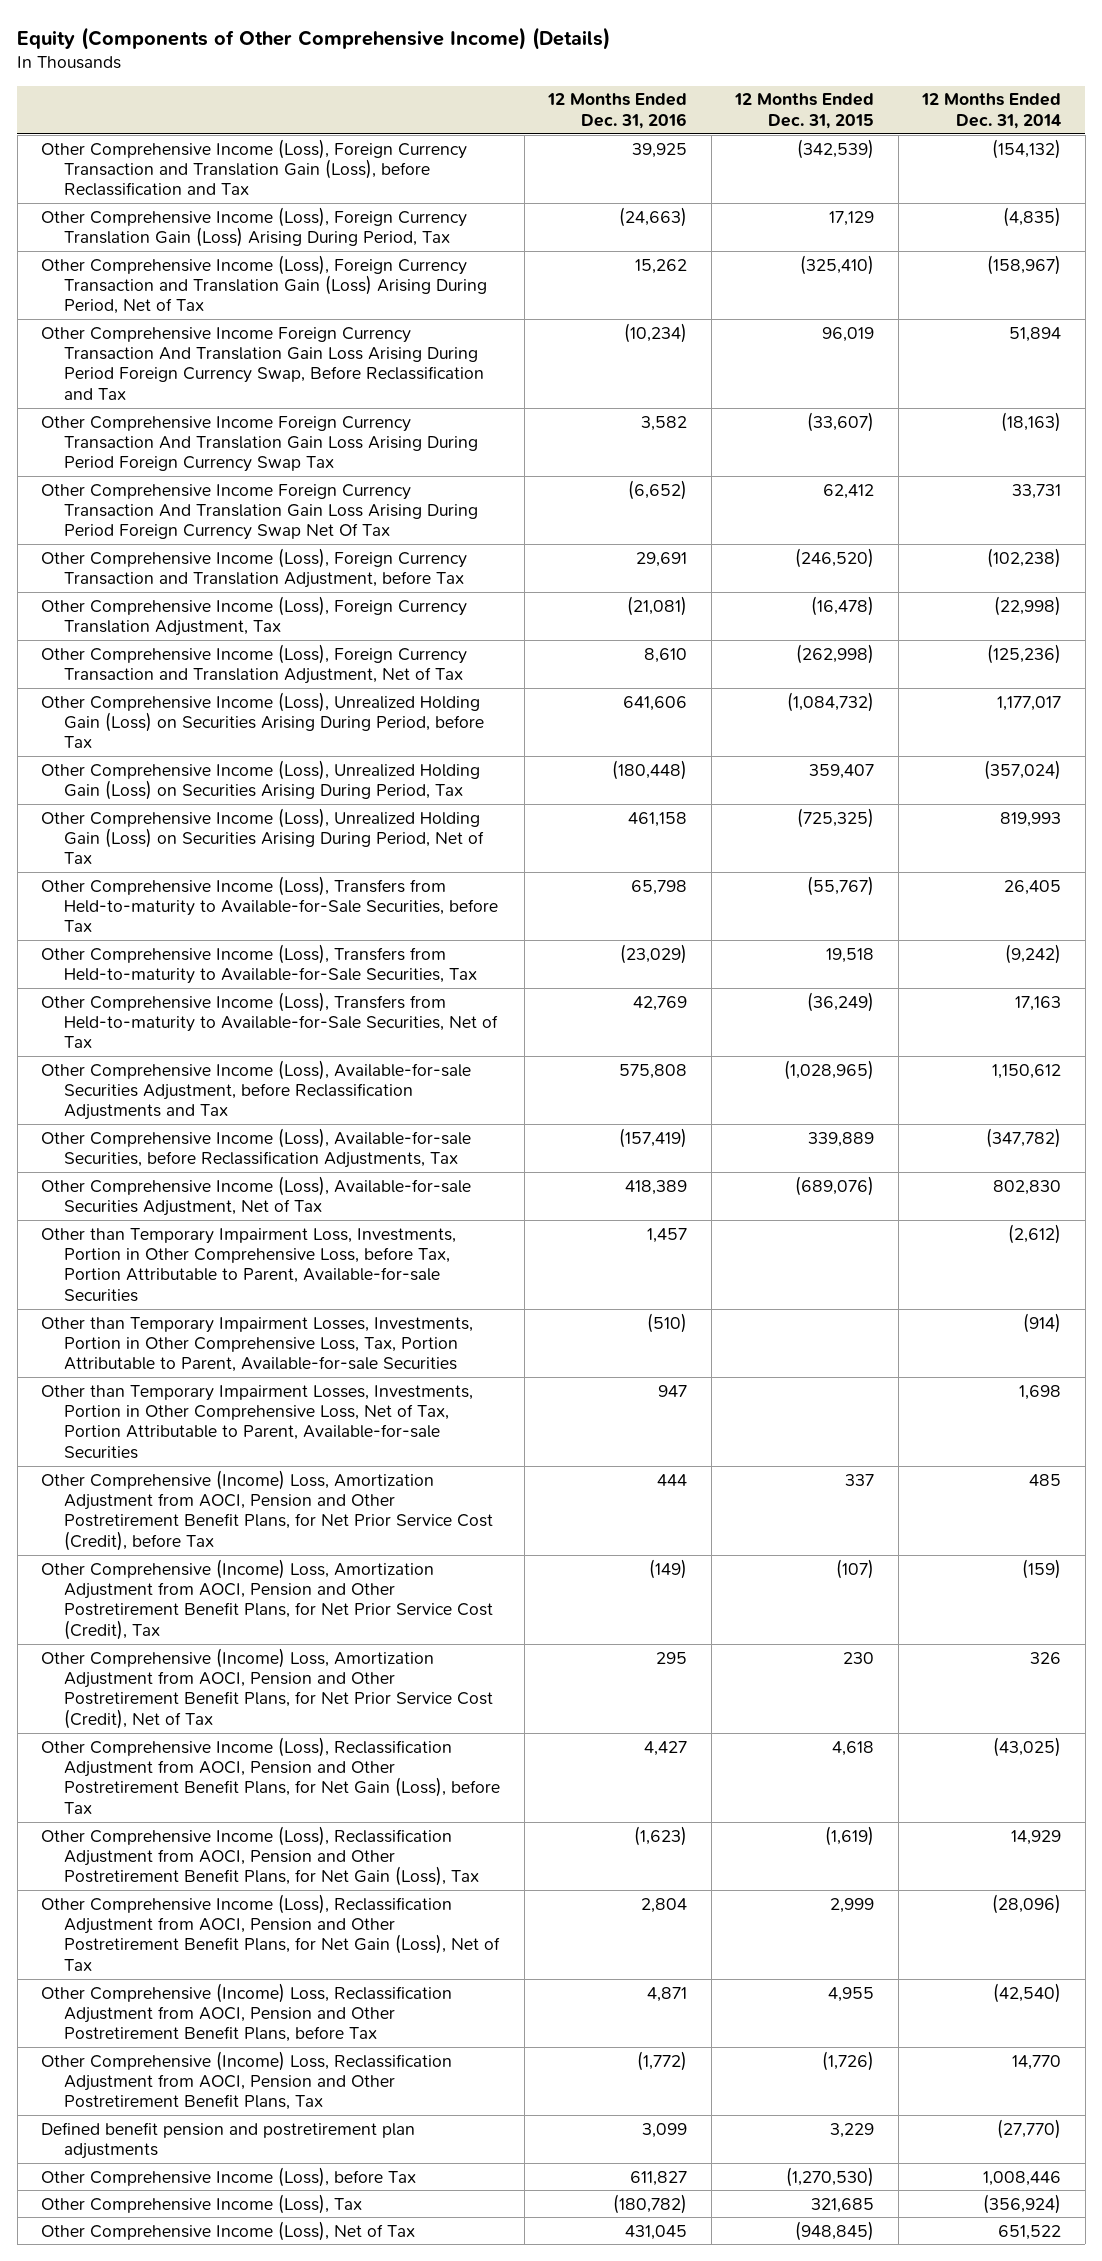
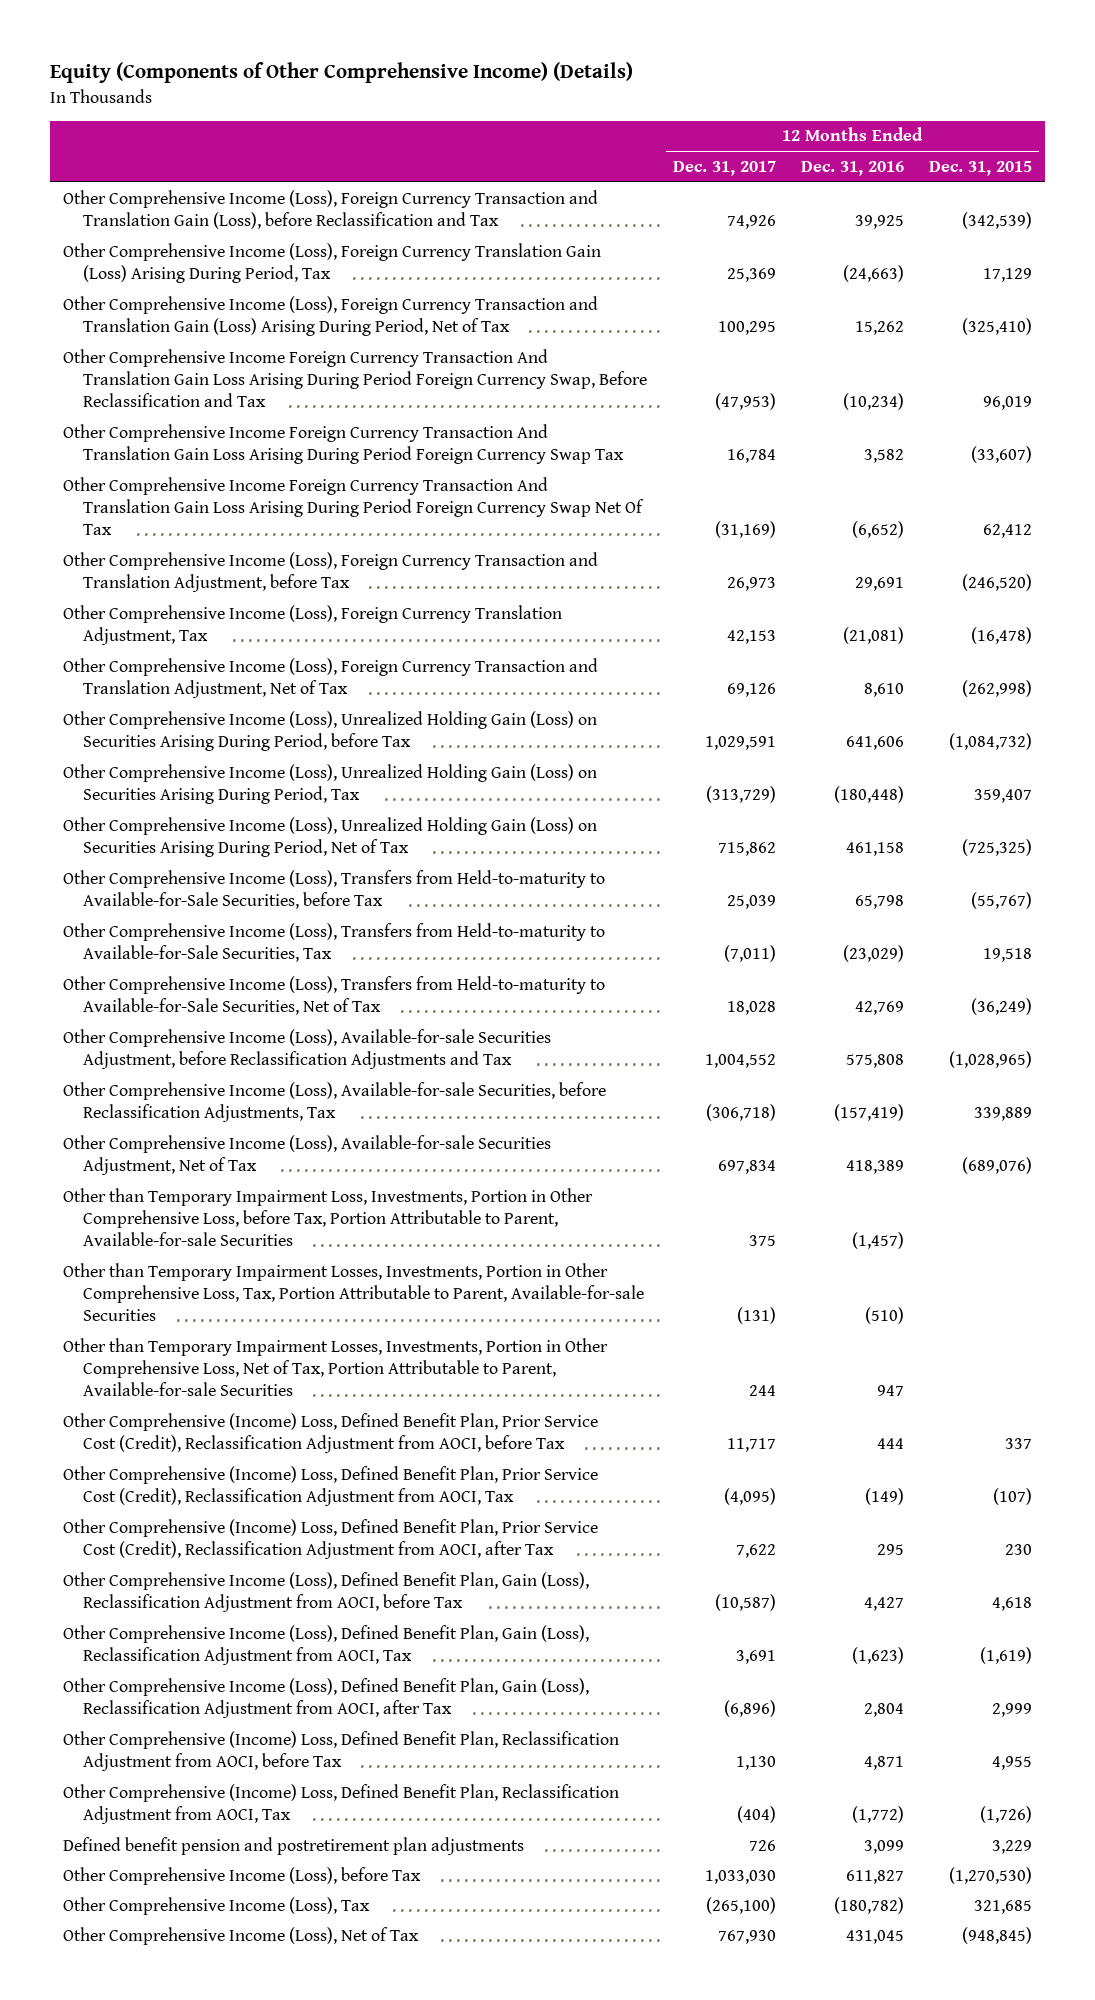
- | 12 Months Ended Dec. 31, 2016 | 12 Months Ended Dec. 31, 2015 | 12 Months Ended Dec. 31, 2014
+ | 12 Months Ended Dec. 31, 2017 | 12 Months Ended Dec. 31, 2016 | 12 Months Ended Dec. 31, 2015
- Other than Temporary Impairment Loss, Investments, Portion in Other Comprehensive Loss, before Tax, Portion Attributable to Parent, Available-for-sale Securities | 1,457 | | (2,612)
+ Other than Temporary Impairment Loss, Investments, Portion in Other Comprehensive Loss, before Tax, Portion Attributable to Parent, Available-for-sale Securities | 375 | (1,457) |
- Other Comprehensive (Income) Loss, Amortization Adjustment from AOCI, Pension and Other Postretirement Benefit Plans, for Net Prior Service Cost (Credit), before Tax | 444 | 337 | 485
- Other Comprehensive (Income) Loss, Amortization Adjustment from AOCI, Pension and Other Postretirement Benefit Plans, for Net Prior Service Cost (Credit), Tax | (149) | (107) | (159)
- Other Comprehensive (Income) Loss, Amortization Adjustment from AOCI, Pension and Other Postretirement Benefit Plans, for Net Prior Service Cost (Credit), Net of Tax | 295 | 230 | 326
- Other Comprehensive Income (Loss), Reclassification Adjustment from AOCI, Pension and Other Postretirement Benefit Plans, for Net Gain (Loss), before Tax | 4,427 | 4,618 | (43,025)
- Other Comprehensive Income (Loss), Reclassification Adjustment from AOCI, Pension and Other Postretirement Benefit Plans, for Net Gain (Loss), Tax | (1,623) | (1,619) | 14,929
- Other Comprehensive Income (Loss), Reclassification Adjustment from AOCI, Pension and Other Postretirement Benefit Plans, for Net Gain (Loss), Net of Tax | 2,804 | 2,999 | (28,096)
- Other Comprehensive (Income) Loss, Reclassification Adjustment from AOCI, Pension and Other Postretirement Benefit Plans, before Tax | 4,871 | 4,955 | (42,540)
- Other Comprehensive (Income) Loss, Reclassification Adjustment from AOCI, Pension and Other Postretirement Benefit Plans, Tax | (1,772) | (1,726) | 14,770
+ Other Comprehensive (Income) Loss, Defined Benefit Plan, Prior Service Cost (Credit), Reclassification Adjustment from AOCI, before Tax | 11,717 | 444 | 337
+ Other Comprehensive (Income) Loss, Defined Benefit Plan, Prior Service Cost (Credit), Reclassification Adjustment from AOCI, Tax | (4,095) | (149) | (107)
+ Other Comprehensive (Income) Loss, Defined Benefit Plan, Prior Service Cost (Credit), Reclassification Adjustment from AOCI, after Tax | 7,622 | 295 | 230
+ Other Comprehensive Income (Loss), Defined Benefit Plan, Gain (Loss), Reclassification Adjustment from AOCI, before Tax | (10,587) | 4,427 | 4,618
+ Other Comprehensive Income (Loss), Defined Benefit Plan, Gain (Loss), Reclassification Adjustment from AOCI, Tax | 3,691 | (1,623) | (1,619)
+ Other Comprehensive Income (Loss), Defined Benefit Plan, Gain (Loss), Reclassification Adjustment from AOCI, after Tax | (6,896) | 2,804 | 2,999
+ Other Comprehensive (Income) Loss, Defined Benefit Plan, Reclassification Adjustment from AOCI, before Tax | 1,130 | 4,871 | 4,955
+ Other Comprehensive (Income) Loss, Defined Benefit Plan, Reclassification Adjustment from AOCI, Tax | (404) | (1,772) | (1,726)

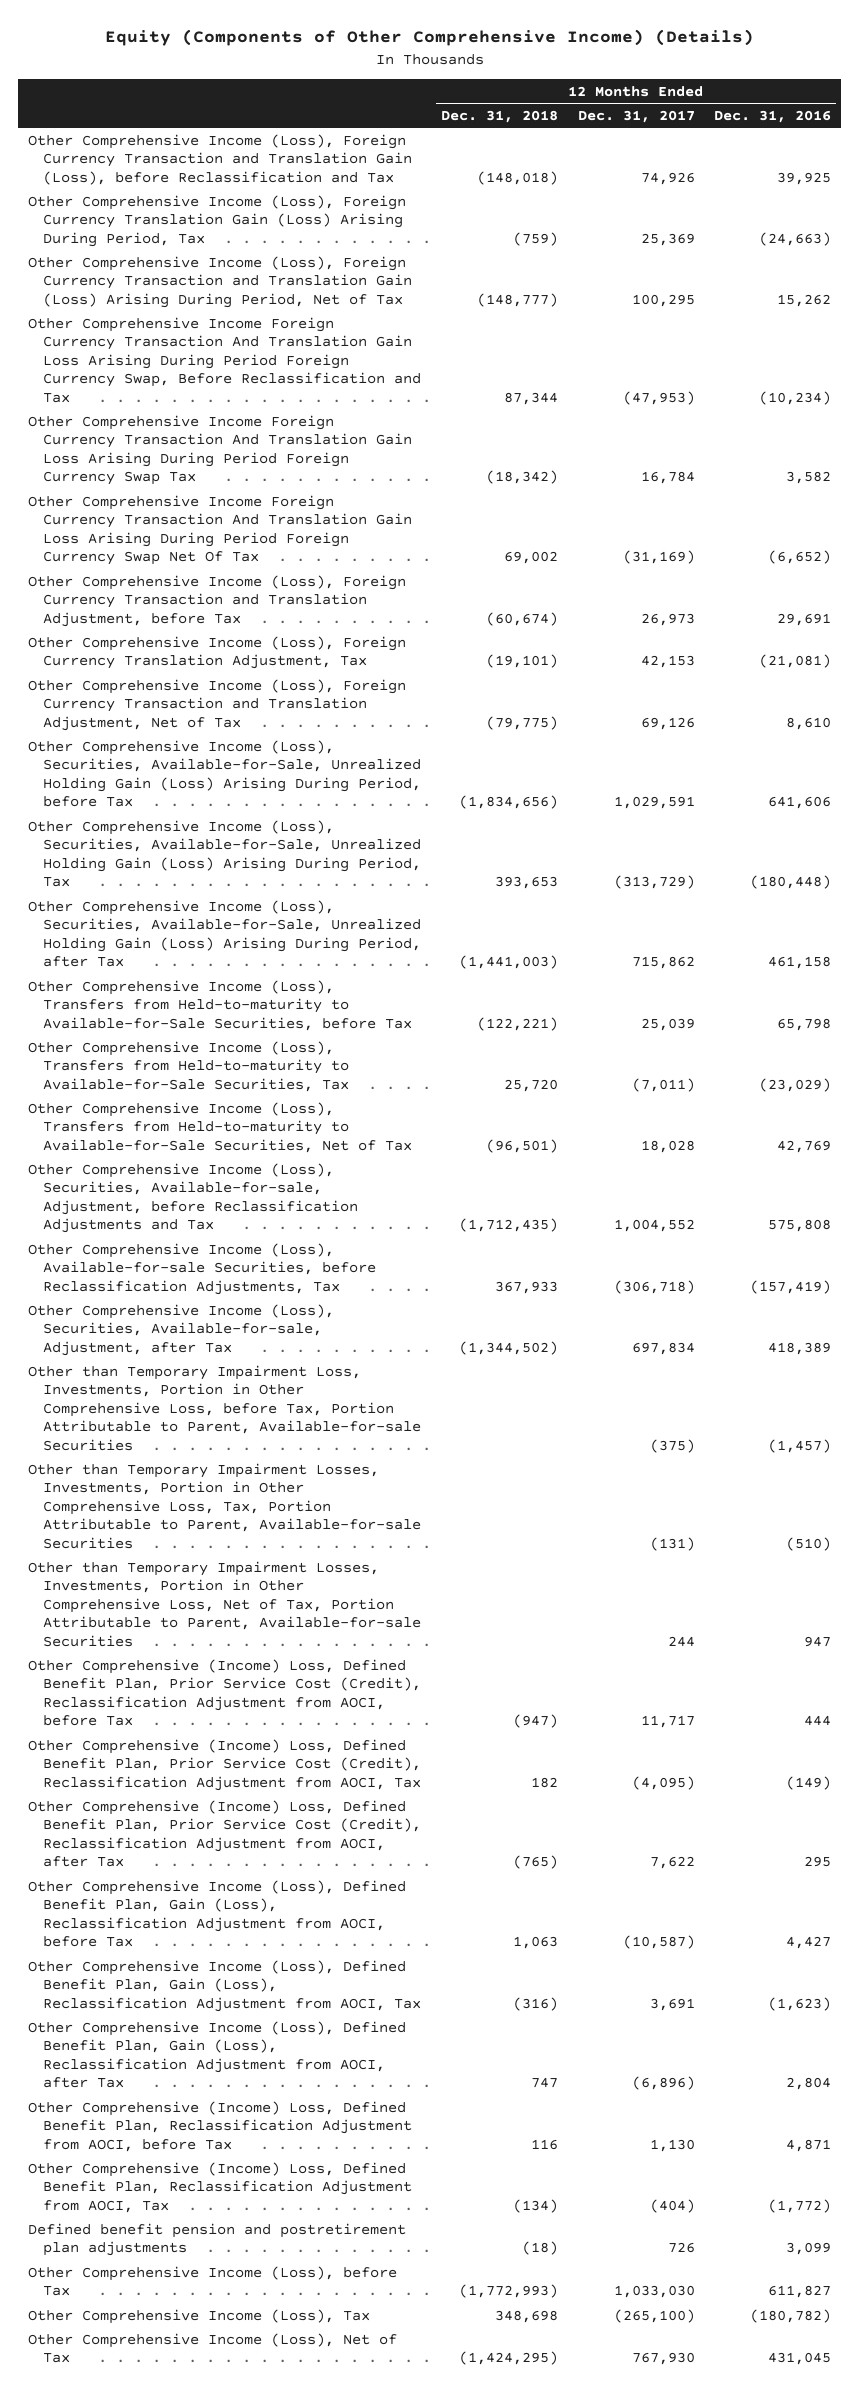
- | 12 Months Ended Dec. 31, 2017 | 12 Months Ended Dec. 31, 2016 | 12 Months Ended Dec. 31, 2015
+ | 12 Months Ended Dec. 31, 2018 | 12 Months Ended Dec. 31, 2017 | 12 Months Ended Dec. 31, 2016
- Other Comprehensive Income (Loss), Unrealized Holding Gain (Loss) on Securities Arising During Period, before Tax | 1,029,591 | 641,606 | (1,084,732)
- Other Comprehensive Income (Loss), Unrealized Holding Gain (Loss) on Securities Arising During Period, Tax | (313,729) | (180,448) | 359,407
- Other Comprehensive Income (Loss), Unrealized Holding Gain (Loss) on Securities Arising During Period, Net of Tax | 715,862 | 461,158 | (725,325)
+ Other Comprehensive Income (Loss), Securities, Available-for-Sale, Unrealized Holding Gain (Loss) Arising During Period, before Tax | (1,834,656) | 1,029,591 | 641,606
+ Other Comprehensive Income (Loss), Securities, Available-for-Sale, Unrealized Holding Gain (Loss) Arising During Period, Tax | 393,653 | (313,729) | (180,448)
+ Other Comprehensive Income (Loss), Securities, Available-for-Sale, Unrealized Holding Gain (Loss) Arising During Period, after Tax | (1,441,003) | 715,862 | 461,158
- Other Comprehensive Income (Loss), Available-for-sale Securities Adjustment, before Reclassification Adjustments and Tax | 1,004,552 | 575,808 | (1,028,965)
+ Other Comprehensive Income (Loss), Securities, Available-for-sale, Adjustment, before Reclassification Adjustments and Tax | (1,712,435) | 1,004,552 | 575,808
- Other Comprehensive Income (Loss), Available-for-sale Securities Adjustment, Net of Tax | 697,834 | 418,389 | (689,076)
- Other than Temporary Impairment Loss, Investments, Portion in Other Comprehensive Loss, before Tax, Portion Attributable to Parent, Available-for-sale Securities | 375 | (1,457) |
+ Other Comprehensive Income (Loss), Securities, Available-for-sale, Adjustment, after Tax | (1,344,502) | 697,834 | 418,389
+ Other than Temporary Impairment Loss, Investments, Portion in Other Comprehensive Loss, before Tax, Portion Attributable to Parent, Available-for-sale Securities | | (375) | (1,457)

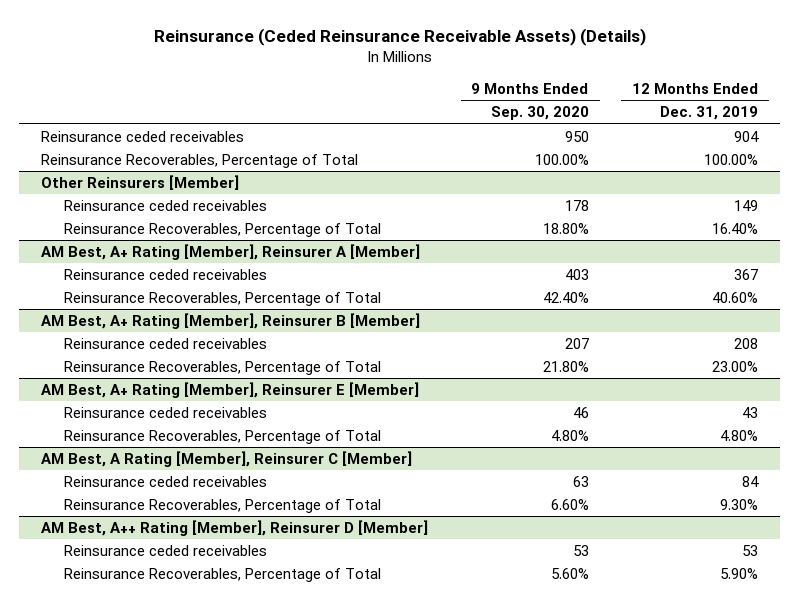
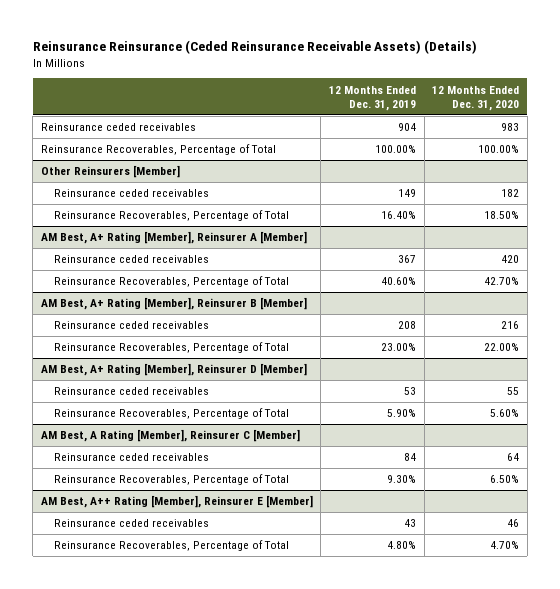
- Reinsurance (Ceded Reinsurance Receivable Assets) (Details)
+ Reinsurance Reinsurance (Ceded Reinsurance Receivable Assets) (Details)
- | 9 Months Ended Sep. 30, 2020 | 12 Months Ended Dec. 31, 2019
+ | 12 Months Ended Dec. 31, 2019 | 12 Months Ended Dec. 31, 2020
- AM Best, A+ Rating [Member], Reinsurer E [Member]
- Reinsurance ceded receivables | 46 | 43
- Reinsurance Recoverables, Percentage of Total | 4.80% | 4.80%
+ AM Best, A+ Rating [Member], Reinsurer D [Member]
+ Reinsurance ceded receivables | 53 | 55
+ Reinsurance Recoverables, Percentage of Total | 5.90% | 5.60%
- AM Best, A++ Rating [Member], Reinsurer D [Member]
- Reinsurance ceded receivables | 53 | 53
- Reinsurance Recoverables, Percentage of Total | 5.60% | 5.90%
+ AM Best, A++ Rating [Member], Reinsurer E [Member]
+ Reinsurance ceded receivables | 43 | 46
+ Reinsurance Recoverables, Percentage of Total | 4.80% | 4.70%

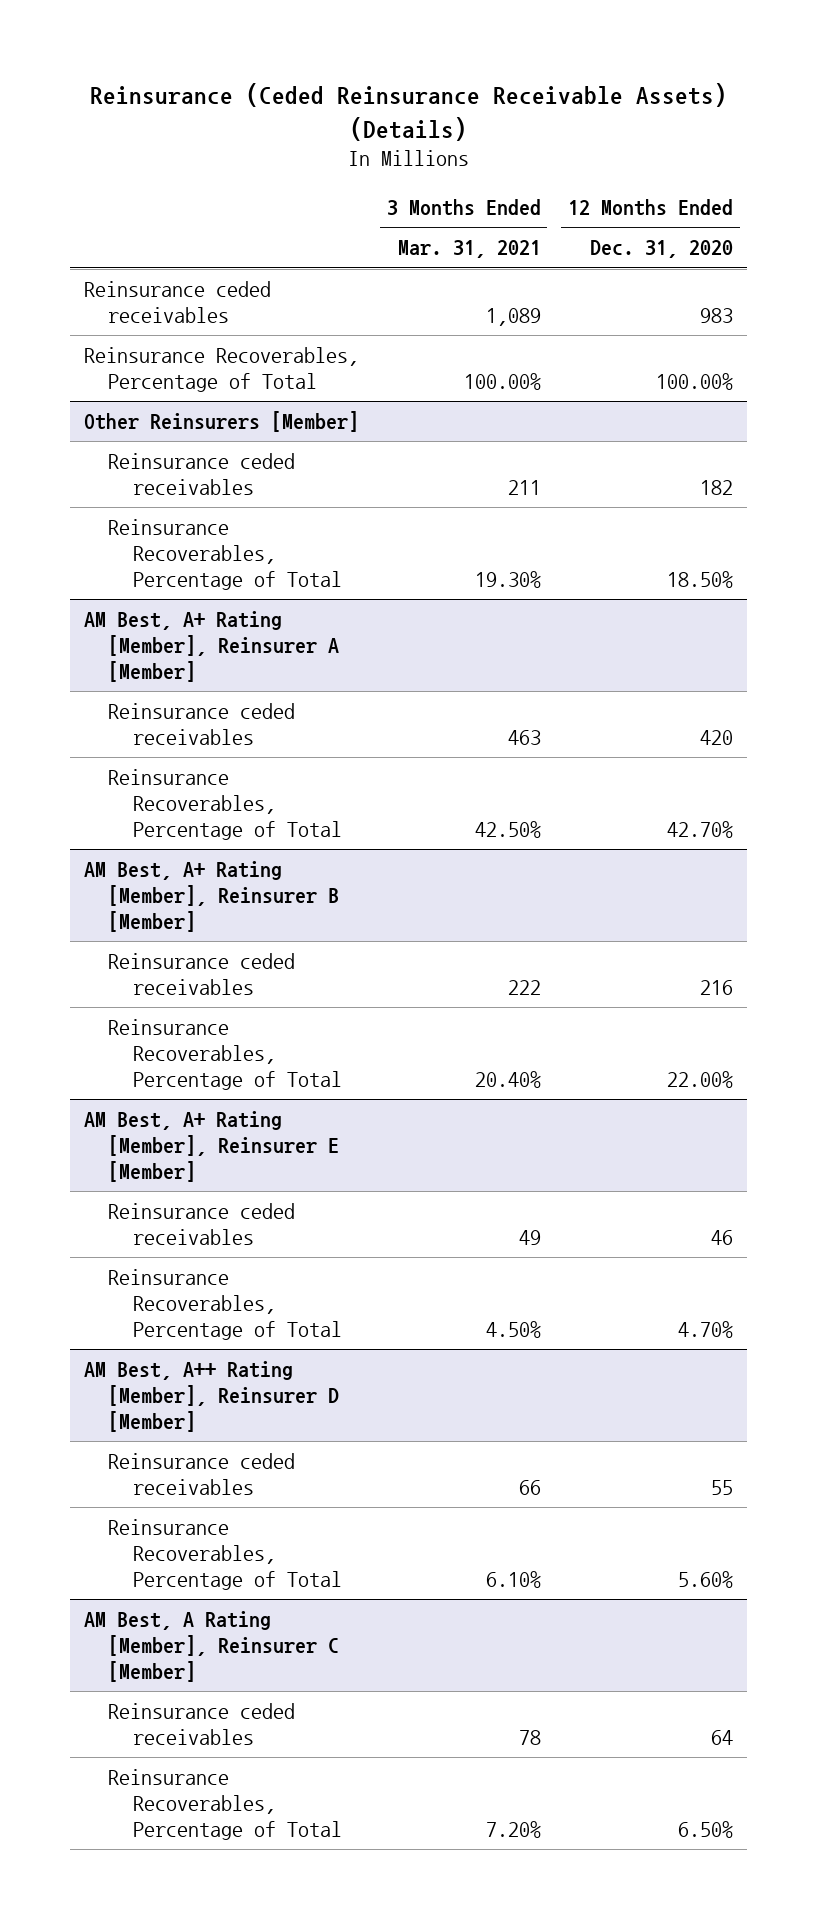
- Reinsurance Reinsurance (Ceded Reinsurance Receivable Assets) (Details)
+ Reinsurance (Ceded Reinsurance Receivable Assets) (Details)
- | 12 Months Ended Dec. 31, 2019 | 12 Months Ended Dec. 31, 2020
+ | 3 Months Ended Mar. 31, 2021 | 12 Months Ended Dec. 31, 2020
- AM Best, A+ Rating [Member], Reinsurer D [Member]
+ AM Best, A+ Rating [Member], Reinsurer E [Member]
+ Reinsurance ceded receivables | 49 | 46
+ Reinsurance Recoverables, Percentage of Total | 4.50% | 4.70%
+ AM Best, A++ Rating [Member], Reinsurer D [Member]
- AM Best, A++ Rating [Member], Reinsurer E [Member]
- Reinsurance ceded receivables | 43 | 46
- Reinsurance Recoverables, Percentage of Total | 4.80% | 4.70%

